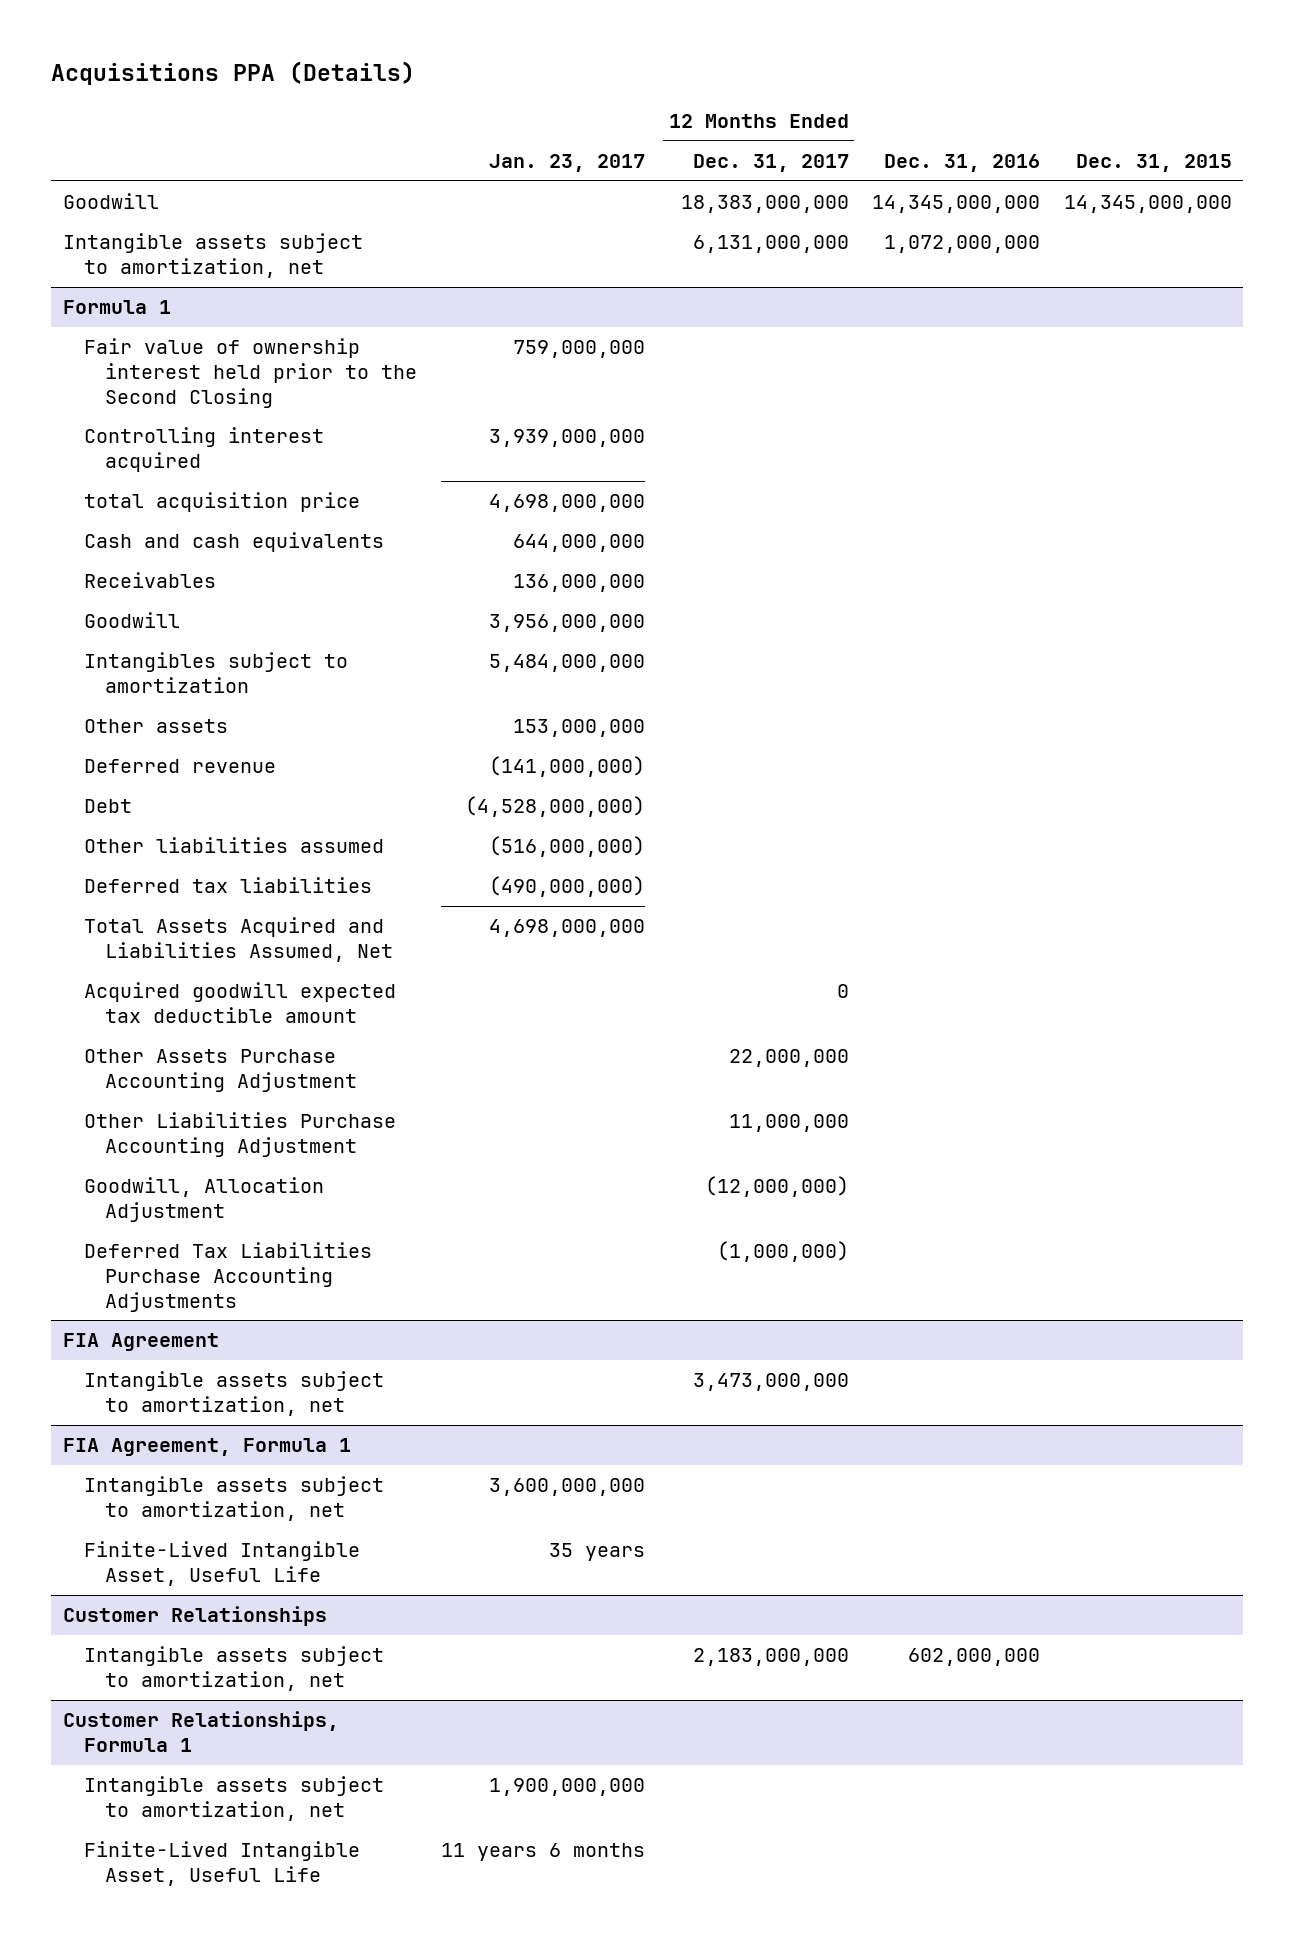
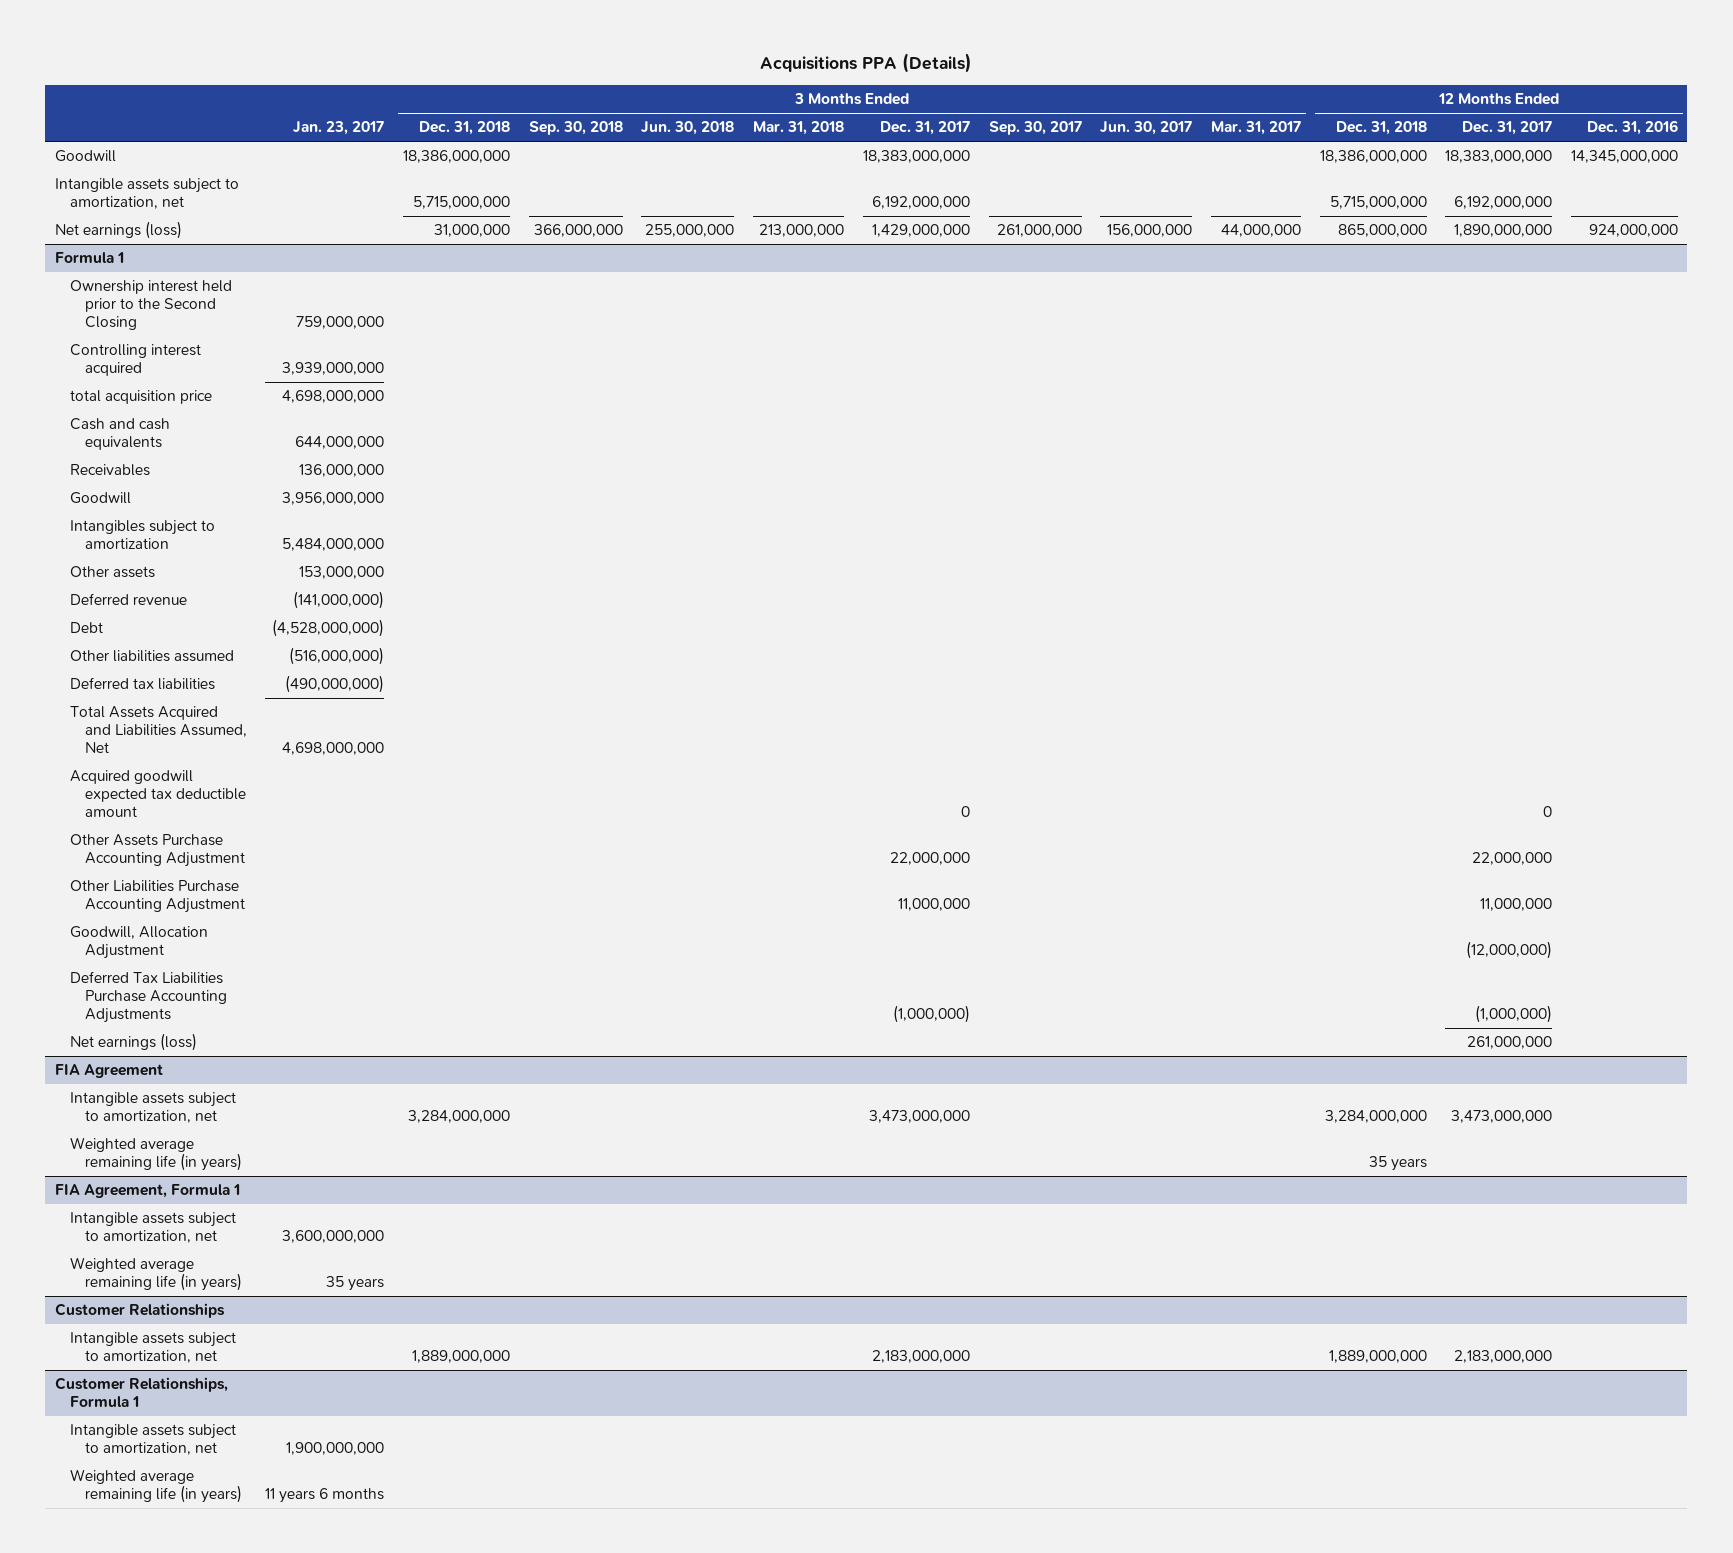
- | Jan. 23, 2017 | 12 Months Ended Dec. 31, 2017 | Dec. 31, 2016 | Dec. 31, 2015
+ | Jan. 23, 2017 | 3 Months Ended Dec. 31, 2018 | 3 Months Ended Sep. 30, 2018 | 3 Months Ended Jun. 30, 2018 | 3 Months Ended Mar. 31, 2018 | 3 Months Ended Dec. 31, 2017 | 3 Months Ended Sep. 30, 2017 | 3 Months Ended Jun. 30, 2017 | 3 Months Ended Mar. 31, 2017 | 12 Months Ended Dec. 31, 2018 | 12 Months Ended Dec. 31, 2017 | 12 Months Ended Dec. 31, 2016
- Intangible assets subject to amortization, net | | 6,131,000,000 | 1,072,000,000 |
+ Intangible assets subject to amortization, net | | 5,715,000,000 | | | | 6,192,000,000 | | | | 5,715,000,000 | 6,192,000,000 |
+ Net earnings (loss) | | 31,000,000 | 366,000,000 | 255,000,000 | 213,000,000 | 1,429,000,000 | 261,000,000 | 156,000,000 | 44,000,000 | 865,000,000 | 1,890,000,000 | 924,000,000
@ Formula 1
- Fair value of ownership interest held prior to the Second Closing | 759,000,000 | | |
+ Ownership interest held prior to the Second Closing | 759,000,000 | | | | | | | | | | |
+ Net earnings (loss) | | | | | | | | | | | 261,000,000 |
@ FIA Agreement
+ Weighted average remaining life (in years) | | | | | | | | | | 35 years | |
@ FIA Agreement, Formula 1
- Finite-Lived Intangible Asset, Useful Life | 35 years | | |
+ Weighted average remaining life (in years) | 35 years | | | | | | | | | | |
@ Customer Relationships, Formula 1
- Finite-Lived Intangible Asset, Useful Life | 11 years 6 months | | |
+ Weighted average remaining life (in years) | 11 years 6 months | | | | | | | | | | |

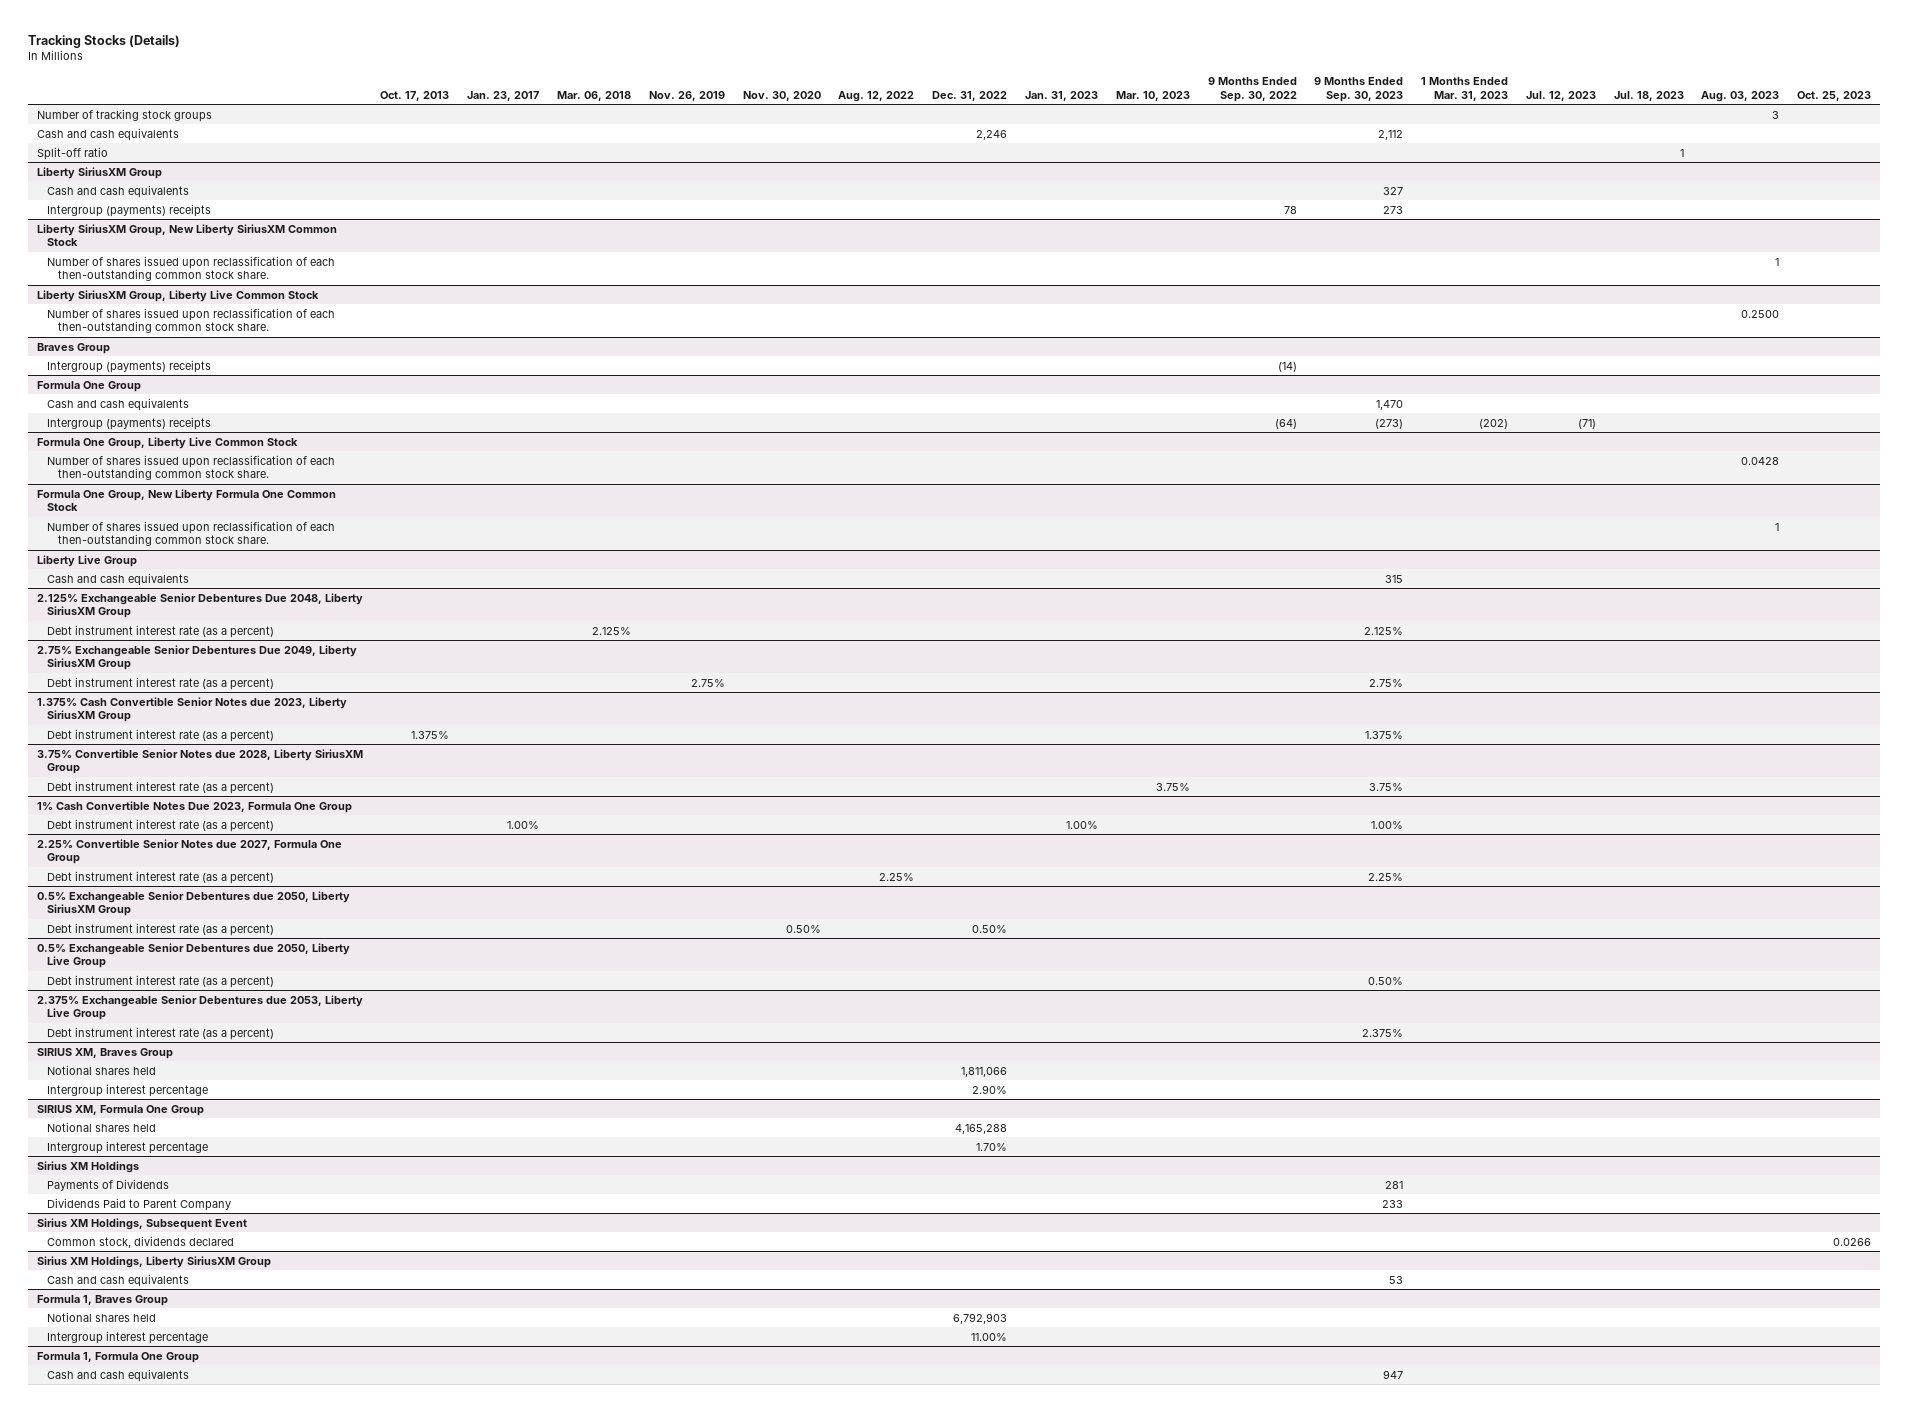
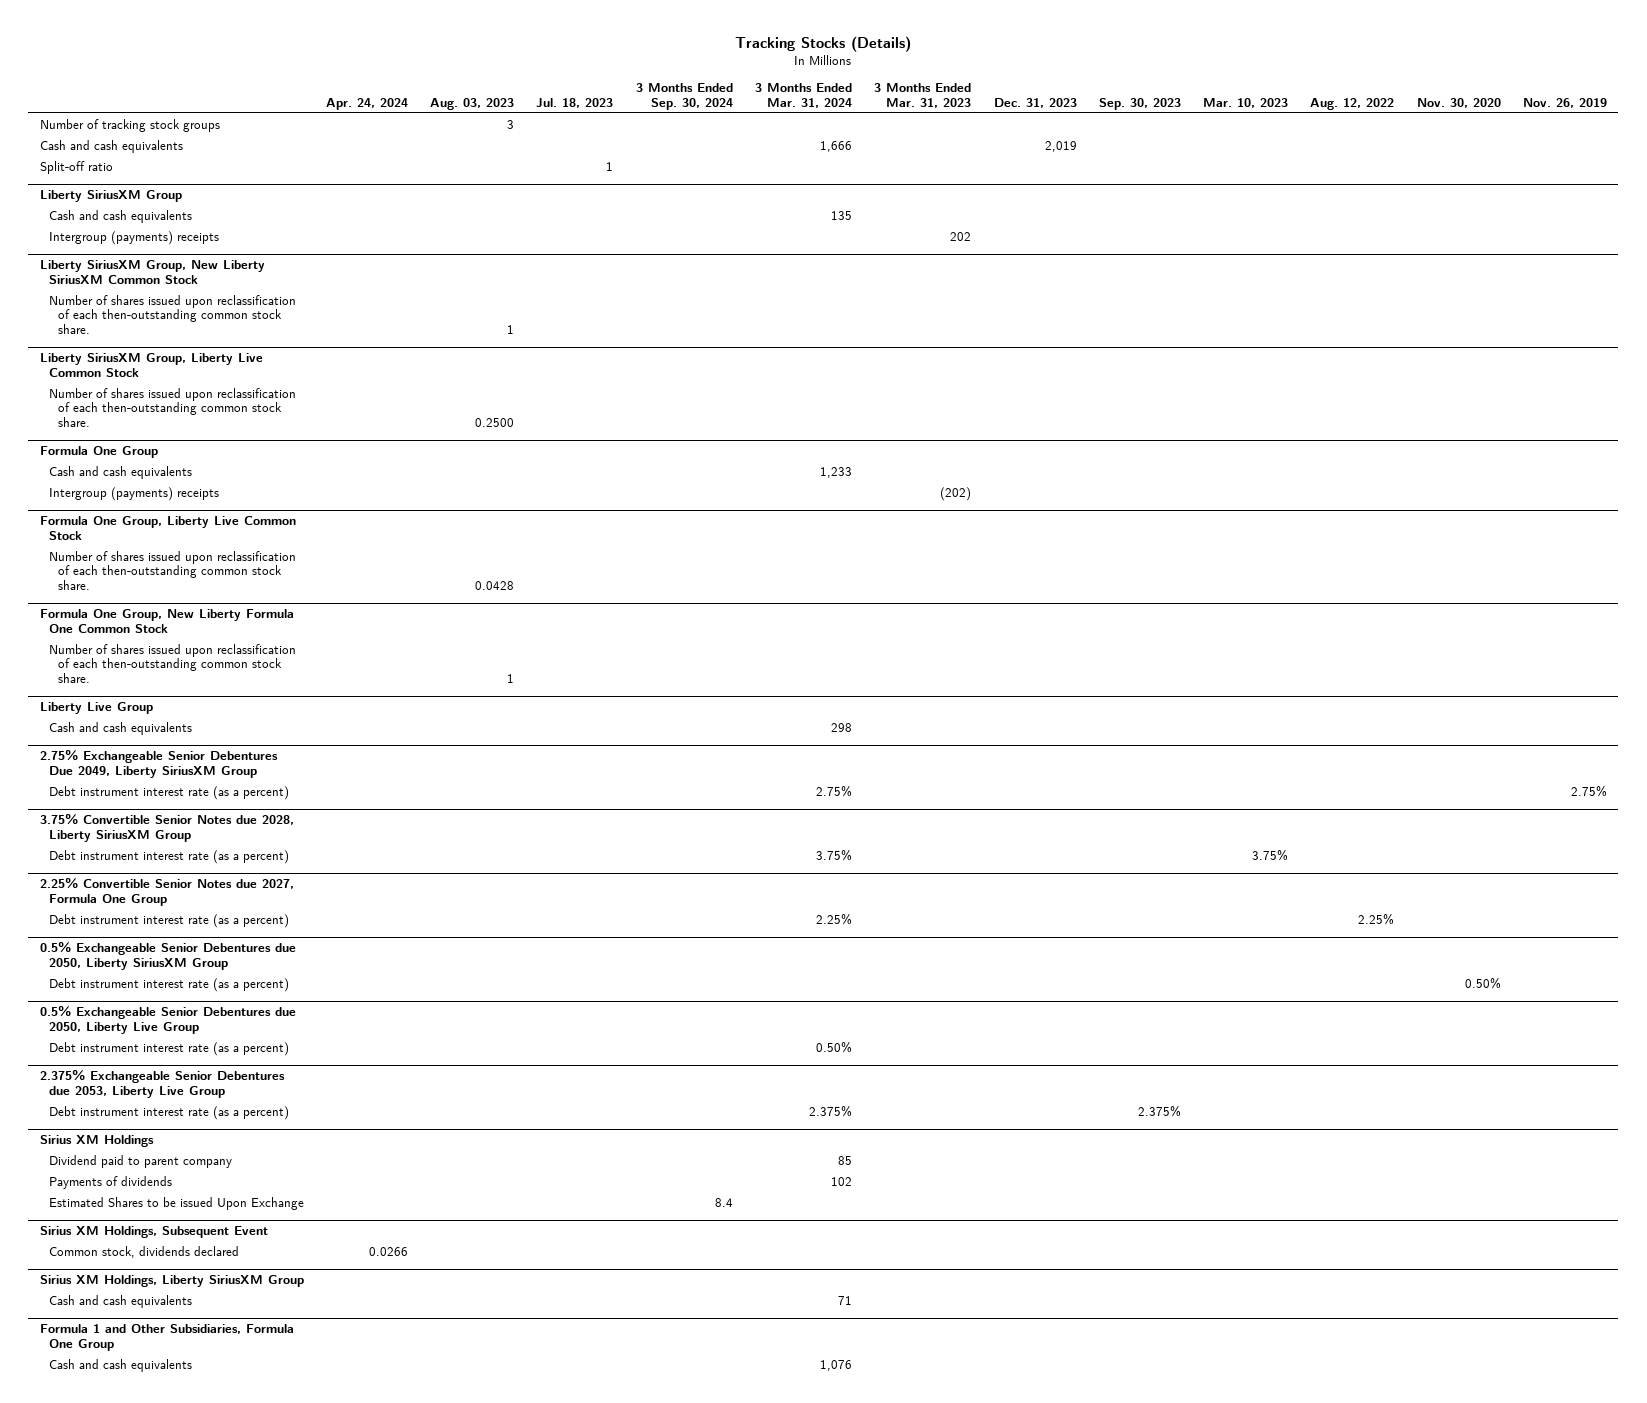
- | Oct. 17, 2013 | Jan. 23, 2017 | Mar. 06, 2018 | Nov. 26, 2019 | Nov. 30, 2020 | Aug. 12, 2022 | Dec. 31, 2022 | Jan. 31, 2023 | Mar. 10, 2023 | 9 Months Ended Sep. 30, 2022 | 9 Months Ended Sep. 30, 2023 | 1 Months Ended Mar. 31, 2023 | Jul. 12, 2023 | Jul. 18, 2023 | Aug. 03, 2023 | Oct. 25, 2023
+ | Apr. 24, 2024 | Aug. 03, 2023 | Jul. 18, 2023 | 3 Months Ended Sep. 30, 2024 | 3 Months Ended Mar. 31, 2024 | 3 Months Ended Mar. 31, 2023 | Dec. 31, 2023 | Sep. 30, 2023 | Mar. 10, 2023 | Aug. 12, 2022 | Nov. 30, 2020 | Nov. 26, 2019
- Braves Group
- Intergroup (payments) receipts | | | | | | | | | | (14) | | | | | |
- 2.125% Exchangeable Senior Debentures Due 2048, Liberty SiriusXM Group
- Debt instrument interest rate (as a percent) | | | 2.125% | | | | | | | | 2.125% | | | | |
- 1.375% Cash Convertible Senior Notes due 2023, Liberty SiriusXM Group
- Debt instrument interest rate (as a percent) | 1.375% | | | | | | | | | | 1.375% | | | | |
- 1% Cash Convertible Notes Due 2023, Formula One Group
- Debt instrument interest rate (as a percent) | | 1.00% | | | | | | 1.00% | | | 1.00% | | | | |
- SIRIUS XM, Braves Group
- Notional shares held | | | | | | | 1,811,066 | | | | | | | | |
- Intergroup interest percentage | | | | | | | 2.90% | | | | | | | | |
- SIRIUS XM, Formula One Group
- Notional shares held | | | | | | | 4,165,288 | | | | | | | | |
- Intergroup interest percentage | | | | | | | 1.70% | | | | | | | | |
@ Sirius XM Holdings
- Payments of Dividends | | | | | | | | | | | 281 | | | | |
- Dividends Paid to Parent Company | | | | | | | | | | | 233 | | | | |
+ Dividend paid to parent company | | | | | 85 | | | | | | |
+ Payments of dividends | | | | | 102 | | | | | | |
+ Estimated Shares to be issued Upon Exchange | | | | 8.4 | | | | | | | |
- Formula 1, Braves Group
- Notional shares held | | | | | | | 6,792,903 | | | | | | | | |
- Intergroup interest percentage | | | | | | | 11.00% | | | | | | | | |
- Formula 1, Formula One Group
+ Formula 1 and Other Subsidiaries, Formula One Group

